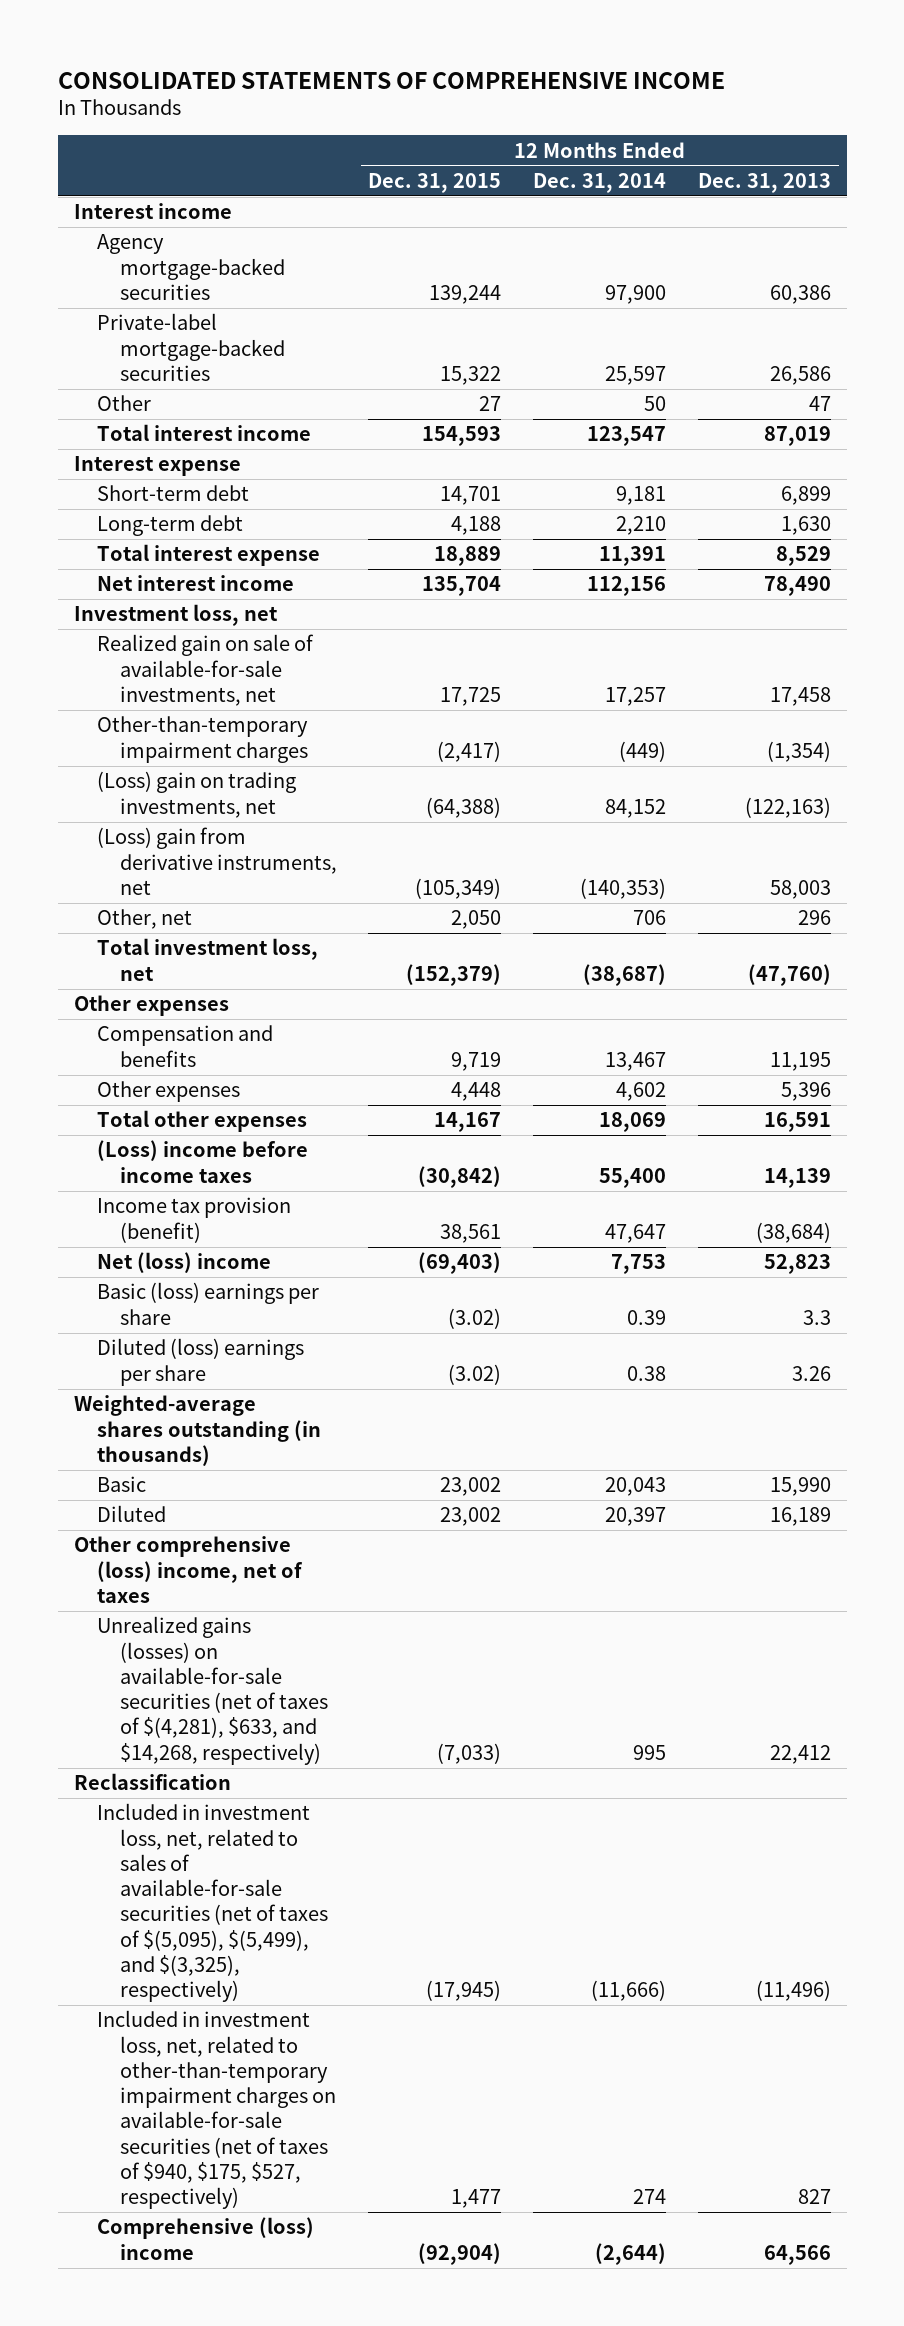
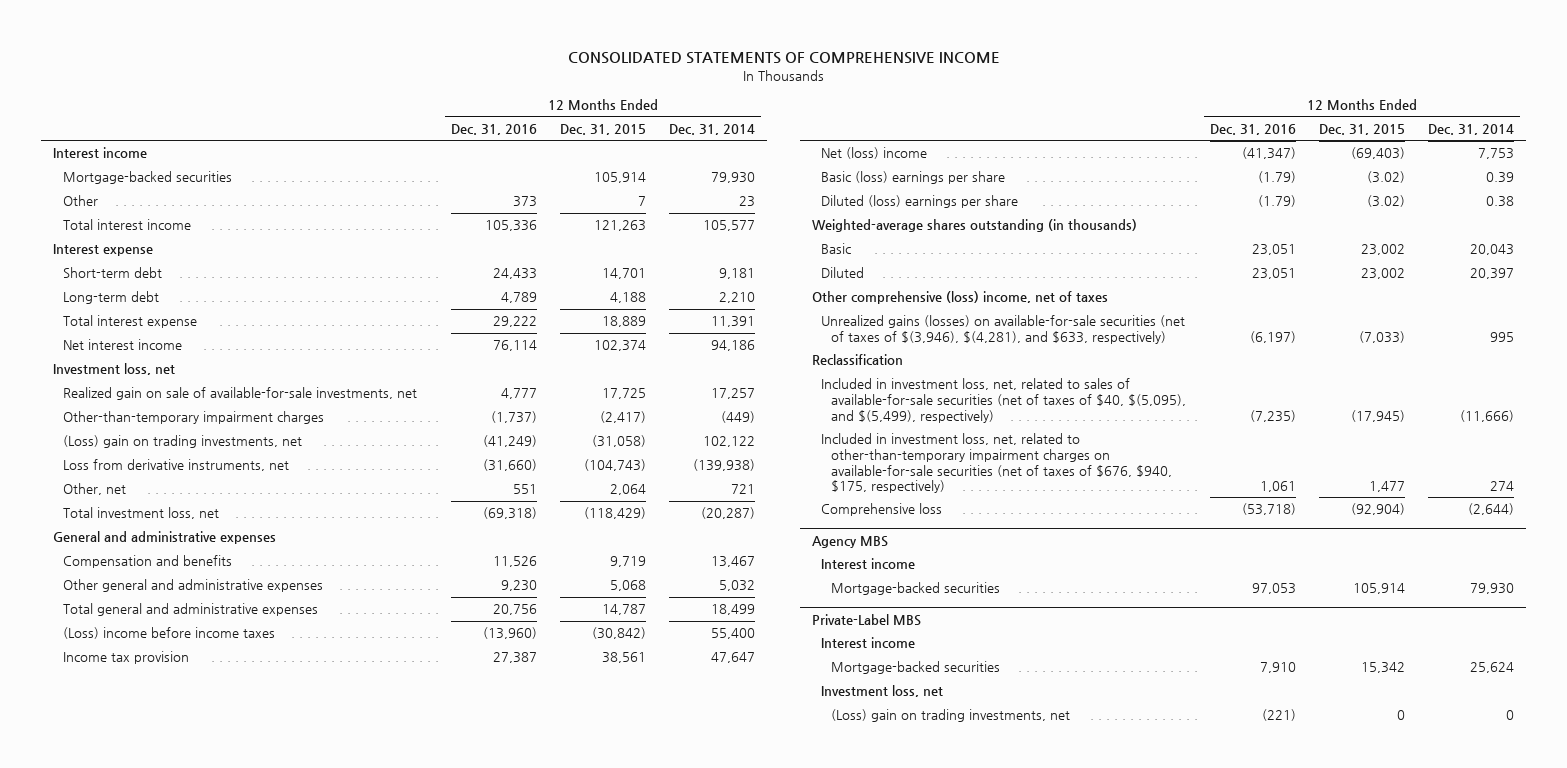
- | 12 Months Ended Dec. 31, 2015 | 12 Months Ended Dec. 31, 2014 | 12 Months Ended Dec. 31, 2013
+ | 12 Months Ended Dec. 31, 2016 | 12 Months Ended Dec. 31, 2015 | 12 Months Ended Dec. 31, 2014
- Agency mortgage-backed securities | 139,244 | 97,900 | 60,386
- Private-label mortgage-backed securities | 15,322 | 25,597 | 26,586
- Other | 27 | 50 | 47
- Total interest income | 154,593 | 123,547 | 87,019
+ Mortgage-backed securities | | 105,914 | 79,930
+ Other | 373 | 7 | 23
+ Total interest income | 105,336 | 121,263 | 105,577
- Net interest income | 135,704 | 112,156 | 78,490
+ Net interest income | 76,114 | 102,374 | 94,186
- (Loss) gain on trading investments, net | (64,388) | 84,152 | (122,163)
- (Loss) gain from derivative instruments, net | (105,349) | (140,353) | 58,003
- Other, net | 2,050 | 706 | 296
- Total investment loss, net | (152,379) | (38,687) | (47,760)
- Other expenses
+ (Loss) gain on trading investments, net | (41,249) | (31,058) | 102,122
+ Loss from derivative instruments, net | (31,660) | (104,743) | (139,938)
+ Other, net | 551 | 2,064 | 721
+ Total investment loss, net | (69,318) | (118,429) | (20,287)
+ General and administrative expenses
- Other expenses | 4,448 | 4,602 | 5,396
- Total other expenses | 14,167 | 18,069 | 16,591
+ Other general and administrative expenses | 9,230 | 5,068 | 5,032
+ Total general and administrative expenses | 20,756 | 14,787 | 18,499
- Income tax provision (benefit) | 38,561 | 47,647 | (38,684)
+ Income tax provision | 27,387 | 38,561 | 47,647
- Unrealized gains (losses) on available-for-sale securities (net of taxes of $(4,281), $633, and $14,268, respectively) | (7,033) | 995 | 22,412
+ Unrealized gains (losses) on available-for-sale securities (net of taxes of $(3,946), $(4,281), and $633, respectively) | (6,197) | (7,033) | 995
- Included in investment loss, net, related to sales of available-for-sale securities (net of taxes of $(5,095), $(5,499), and $(3,325), respectively) | (17,945) | (11,666) | (11,496)
- Included in investment loss, net, related to other-than-temporary impairment charges on available-for-sale securities (net of taxes of $940, $175, $527, respectively) | 1,477 | 274 | 827
- Comprehensive (loss) income | (92,904) | (2,644) | 64,566
+ Included in investment loss, net, related to sales of available-for-sale securities (net of taxes of $40, $(5,095), and $(5,499), respectively) | (7,235) | (17,945) | (11,666)
+ Included in investment loss, net, related to other-than-temporary impairment charges on available-for-sale securities (net of taxes of $676, $940, $175, respectively) | 1,061 | 1,477 | 274
+ Comprehensive loss | (53,718) | (92,904) | (2,644)
+ Agency MBS
+ Interest income
+ Mortgage-backed securities | 97,053 | 105,914 | 79,930
+ Private-Label MBS
+ Interest income
+ Mortgage-backed securities | 7,910 | 15,342 | 25,624
+ Investment loss, net
+ (Loss) gain on trading investments, net | (221) | 0 | 0

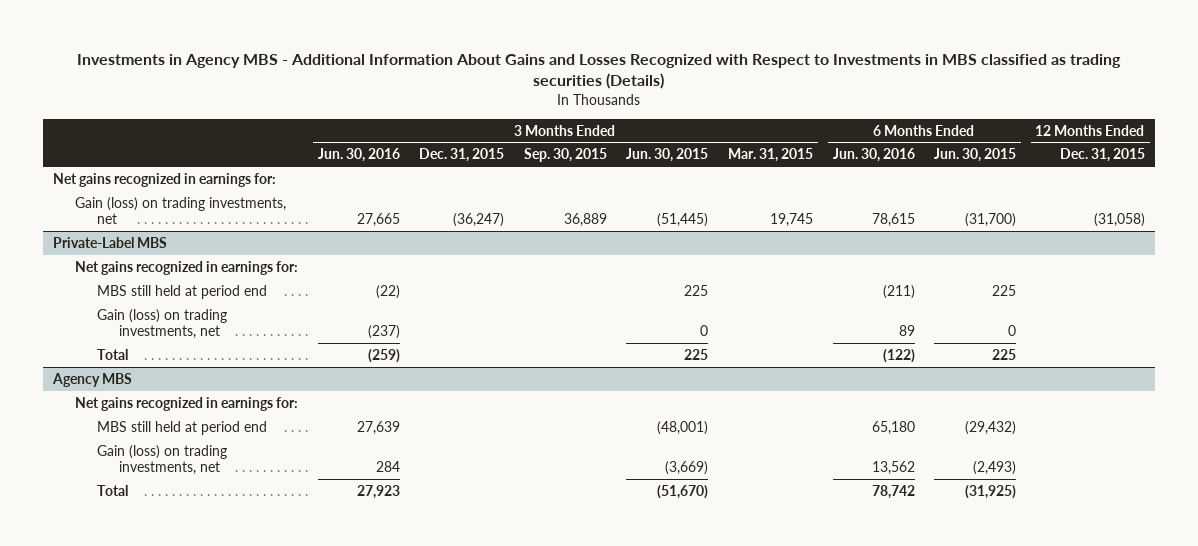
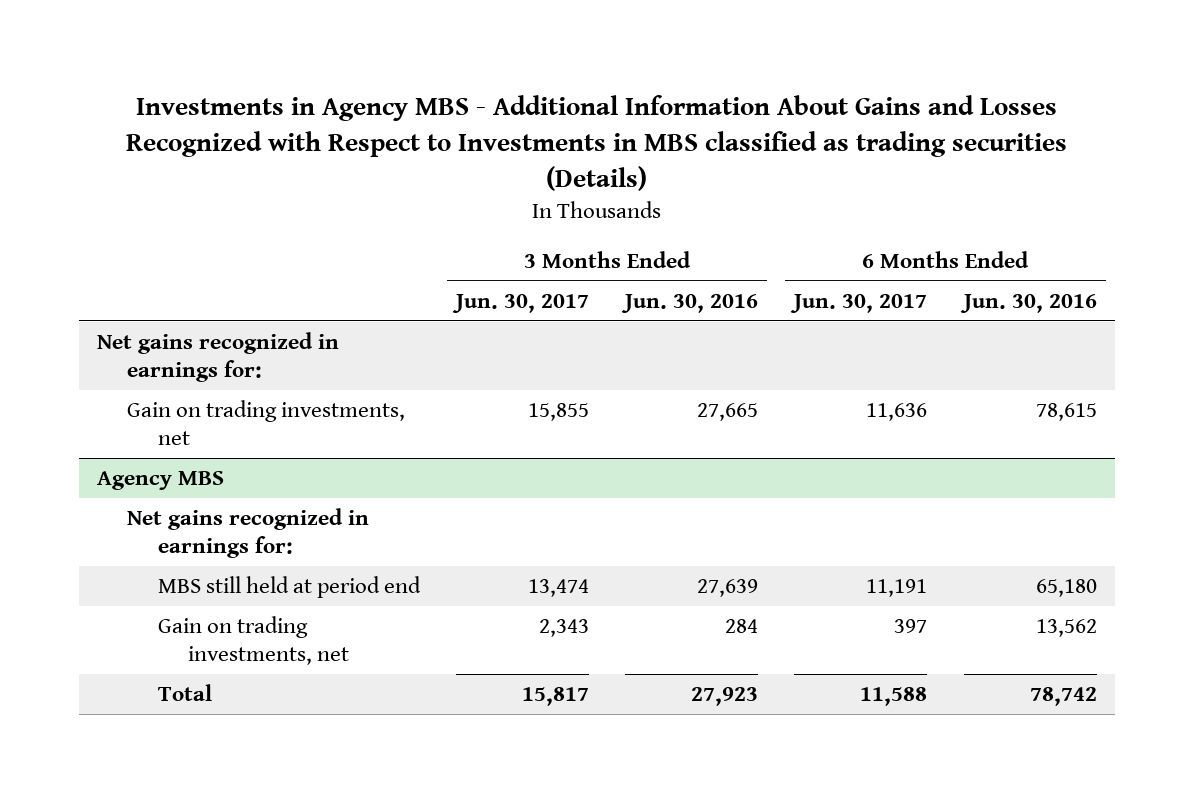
- | 3 Months Ended Jun. 30, 2016 | 3 Months Ended Dec. 31, 2015 | 3 Months Ended Sep. 30, 2015 | 3 Months Ended Jun. 30, 2015 | 3 Months Ended Mar. 31, 2015 | 6 Months Ended Jun. 30, 2016 | 6 Months Ended Jun. 30, 2015 | 12 Months Ended Dec. 31, 2015
+ | 3 Months Ended Jun. 30, 2017 | 3 Months Ended Jun. 30, 2016 | 6 Months Ended Jun. 30, 2017 | 6 Months Ended Jun. 30, 2016
- Gain (loss) on trading investments, net | 27,665 | (36,247) | 36,889 | (51,445) | 19,745 | 78,615 | (31,700) | (31,058)
- Private-Label MBS
- Net gains recognized in earnings for:
- MBS still held at period end | (22) | | | 225 | | (211) | 225 |
- Gain (loss) on trading investments, net | (237) | | | 0 | | 89 | 0 |
- Total | (259) | | | 225 | | (122) | 225 |
+ Gain on trading investments, net | 15,855 | 27,665 | 11,636 | 78,615
@ Agency MBS
- Gain (loss) on trading investments, net | 284 | | | (3,669) | | 13,562 | (2,493) |
+ Gain on trading investments, net | 2,343 | 284 | 397 | 13,562

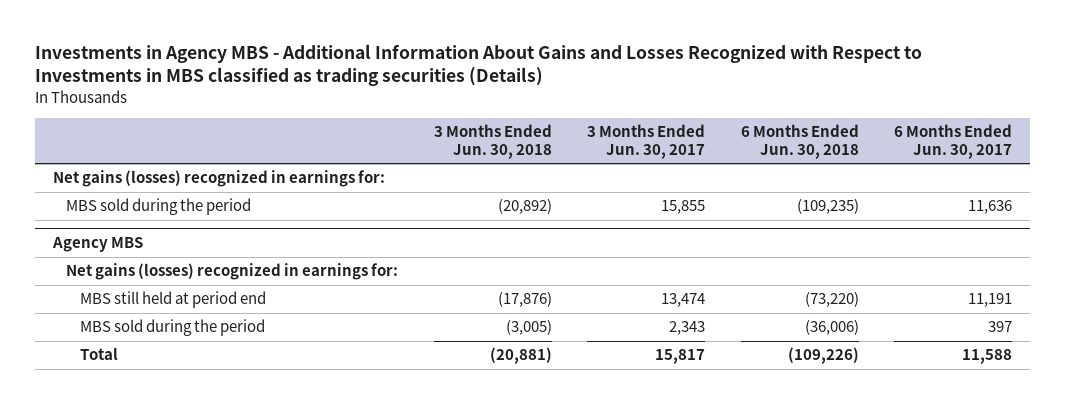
- | 3 Months Ended Jun. 30, 2017 | 3 Months Ended Jun. 30, 2016 | 6 Months Ended Jun. 30, 2017 | 6 Months Ended Jun. 30, 2016
+ | 3 Months Ended Jun. 30, 2018 | 3 Months Ended Jun. 30, 2017 | 6 Months Ended Jun. 30, 2018 | 6 Months Ended Jun. 30, 2017
- Net gains recognized in earnings for:
- Gain on trading investments, net | 15,855 | 27,665 | 11,636 | 78,615
+ Net gains (losses) recognized in earnings for:
+ MBS sold during the period | (20,892) | 15,855 | (109,235) | 11,636
@ Agency MBS
- Net gains recognized in earnings for:
+ Net gains (losses) recognized in earnings for:
- Gain on trading investments, net | 2,343 | 284 | 397 | 13,562
+ MBS sold during the period | (3,005) | 2,343 | (36,006) | 397

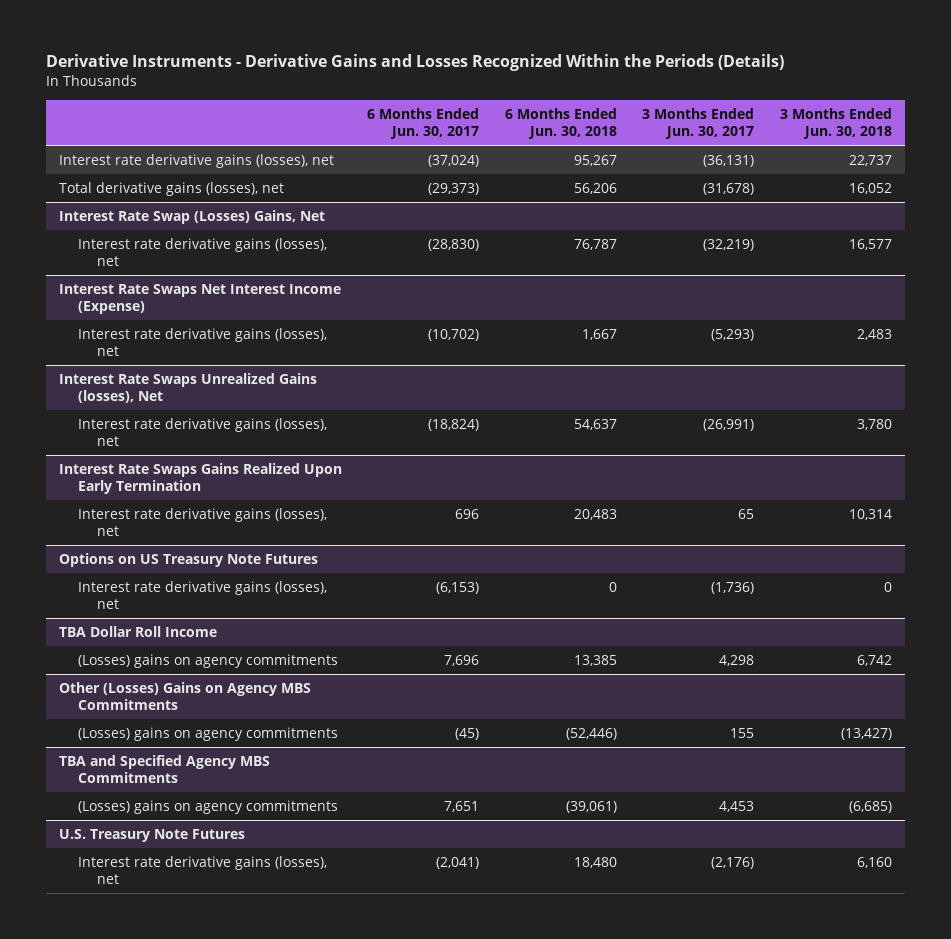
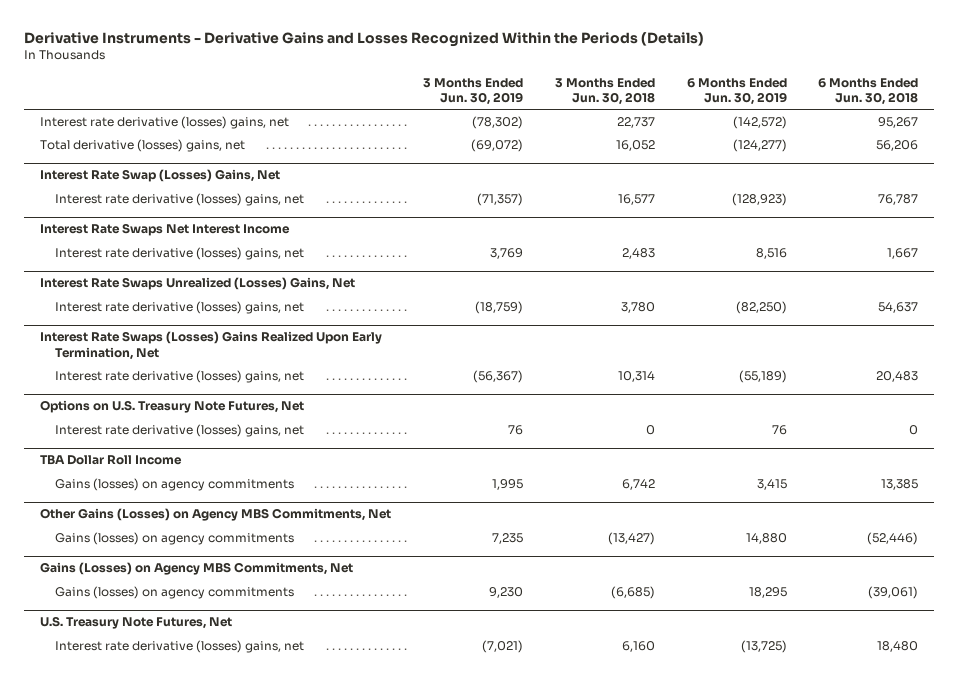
- | 6 Months Ended Jun. 30, 2017 | 6 Months Ended Jun. 30, 2018 | 3 Months Ended Jun. 30, 2017 | 3 Months Ended Jun. 30, 2018
+ | 3 Months Ended Jun. 30, 2019 | 3 Months Ended Jun. 30, 2018 | 6 Months Ended Jun. 30, 2019 | 6 Months Ended Jun. 30, 2018
- Interest rate derivative gains (losses), net | (37,024) | 95,267 | (36,131) | 22,737
- Total derivative gains (losses), net | (29,373) | 56,206 | (31,678) | 16,052
+ Interest rate derivative (losses) gains, net | (78,302) | 22,737 | (142,572) | 95,267
+ Total derivative (losses) gains, net | (69,072) | 16,052 | (124,277) | 56,206
@ Interest Rate Swap (Losses) Gains, Net
- Interest rate derivative gains (losses), net | (28,830) | 76,787 | (32,219) | 16,577
- Interest Rate Swaps Net Interest Income (Expense)
- Interest rate derivative gains (losses), net | (10,702) | 1,667 | (5,293) | 2,483
- Interest Rate Swaps Unrealized Gains (losses), Net
- Interest rate derivative gains (losses), net | (18,824) | 54,637 | (26,991) | 3,780
- Interest Rate Swaps Gains Realized Upon Early Termination
- Interest rate derivative gains (losses), net | 696 | 20,483 | 65 | 10,314
- Options on US Treasury Note Futures
- Interest rate derivative gains (losses), net | (6,153) | 0 | (1,736) | 0
@ Interest Rate Swap (Losses) Gains, Net
+ Interest rate derivative (losses) gains, net | (71,357) | 16,577 | (128,923) | 76,787
+ Interest Rate Swaps Net Interest Income
+ Interest rate derivative (losses) gains, net | 3,769 | 2,483 | 8,516 | 1,667
+ Interest Rate Swaps Unrealized (Losses) Gains, Net
+ Interest rate derivative (losses) gains, net | (18,759) | 3,780 | (82,250) | 54,637
+ Interest Rate Swaps (Losses) Gains Realized Upon Early Termination, Net
+ Interest rate derivative (losses) gains, net | (56,367) | 10,314 | (55,189) | 20,483
+ Options on U.S. Treasury Note Futures, Net
+ Interest rate derivative (losses) gains, net | 76 | 0 | 76 | 0
@ TBA Dollar Roll Income
- (Losses) gains on agency commitments | 7,696 | 13,385 | 4,298 | 6,742
- Other (Losses) Gains on Agency MBS Commitments
- (Losses) gains on agency commitments | (45) | (52,446) | 155 | (13,427)
- TBA and Specified Agency MBS Commitments
- (Losses) gains on agency commitments | 7,651 | (39,061) | 4,453 | (6,685)
- U.S. Treasury Note Futures
- Interest rate derivative gains (losses), net | (2,041) | 18,480 | (2,176) | 6,160
@ TBA Dollar Roll Income
+ Gains (losses) on agency commitments | 1,995 | 6,742 | 3,415 | 13,385
+ Other Gains (Losses) on Agency MBS Commitments, Net
+ Gains (losses) on agency commitments | 7,235 | (13,427) | 14,880 | (52,446)
+ Gains (Losses) on Agency MBS Commitments, Net
+ Gains (losses) on agency commitments | 9,230 | (6,685) | 18,295 | (39,061)
+ U.S. Treasury Note Futures, Net
+ Interest rate derivative (losses) gains, net | (7,021) | 6,160 | (13,725) | 18,480

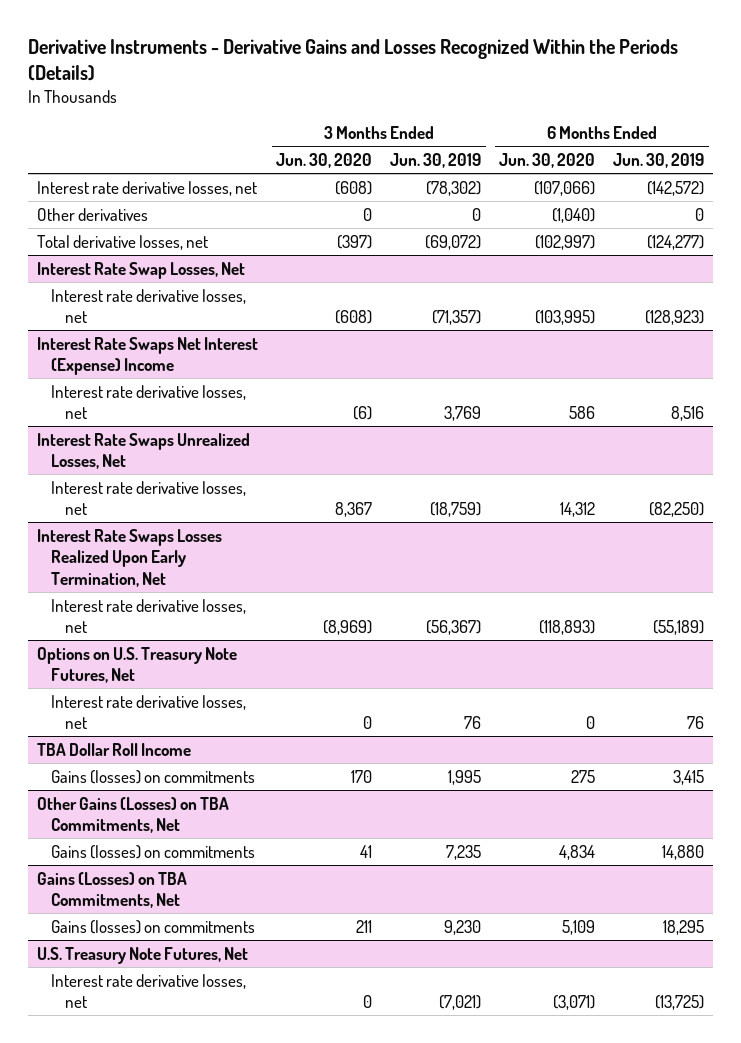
- | 3 Months Ended Jun. 30, 2019 | 3 Months Ended Jun. 30, 2018 | 6 Months Ended Jun. 30, 2019 | 6 Months Ended Jun. 30, 2018
+ | 3 Months Ended Jun. 30, 2020 | 3 Months Ended Jun. 30, 2019 | 6 Months Ended Jun. 30, 2020 | 6 Months Ended Jun. 30, 2019
- Interest rate derivative (losses) gains, net | (78,302) | 22,737 | (142,572) | 95,267
- Total derivative (losses) gains, net | (69,072) | 16,052 | (124,277) | 56,206
- Interest Rate Swap (Losses) Gains, Net
- Interest rate derivative (losses) gains, net | (71,357) | 16,577 | (128,923) | 76,787
- Interest Rate Swaps Net Interest Income
- Interest rate derivative (losses) gains, net | 3,769 | 2,483 | 8,516 | 1,667
- Interest Rate Swaps Unrealized (Losses) Gains, Net
- Interest rate derivative (losses) gains, net | (18,759) | 3,780 | (82,250) | 54,637
- Interest Rate Swaps (Losses) Gains Realized Upon Early Termination, Net
- Interest rate derivative (losses) gains, net | (56,367) | 10,314 | (55,189) | 20,483
+ Interest rate derivative losses, net | (608) | (78,302) | (107,066) | (142,572)
+ Other derivatives | 0 | 0 | (1,040) | 0
+ Total derivative losses, net | (397) | (69,072) | (102,997) | (124,277)
+ Interest Rate Swap Losses, Net
+ Interest rate derivative losses, net | (608) | (71,357) | (103,995) | (128,923)
+ Interest Rate Swaps Net Interest (Expense) Income
+ Interest rate derivative losses, net | (6) | 3,769 | 586 | 8,516
+ Interest Rate Swaps Unrealized Losses, Net
+ Interest rate derivative losses, net | 8,367 | (18,759) | 14,312 | (82,250)
+ Interest Rate Swaps Losses Realized Upon Early Termination, Net
+ Interest rate derivative losses, net | (8,969) | (56,367) | (118,893) | (55,189)
@ Options on U.S. Treasury Note Futures, Net
- Interest rate derivative (losses) gains, net | 76 | 0 | 76 | 0
+ Interest rate derivative losses, net | 0 | 76 | 0 | 76
@ TBA Dollar Roll Income
- Gains (losses) on agency commitments | 1,995 | 6,742 | 3,415 | 13,385
- Other Gains (Losses) on Agency MBS Commitments, Net
- Gains (losses) on agency commitments | 7,235 | (13,427) | 14,880 | (52,446)
- Gains (Losses) on Agency MBS Commitments, Net
- Gains (losses) on agency commitments | 9,230 | (6,685) | 18,295 | (39,061)
@ TBA Dollar Roll Income
+ Gains (losses) on commitments | 170 | 1,995 | 275 | 3,415
+ Other Gains (Losses) on TBA Commitments, Net
+ Gains (losses) on commitments | 41 | 7,235 | 4,834 | 14,880
+ Gains (Losses) on TBA Commitments, Net
+ Gains (losses) on commitments | 211 | 9,230 | 5,109 | 18,295
@ U.S. Treasury Note Futures, Net
- Interest rate derivative (losses) gains, net | (7,021) | 6,160 | (13,725) | 18,480
+ Interest rate derivative losses, net | 0 | (7,021) | (3,071) | (13,725)

